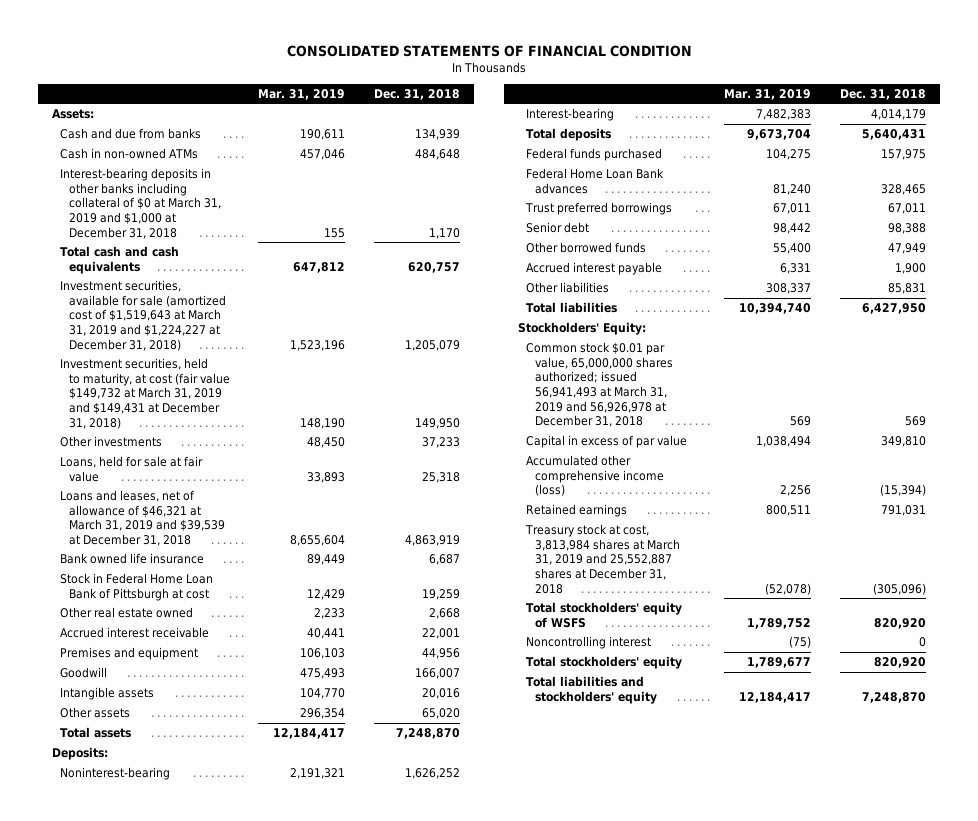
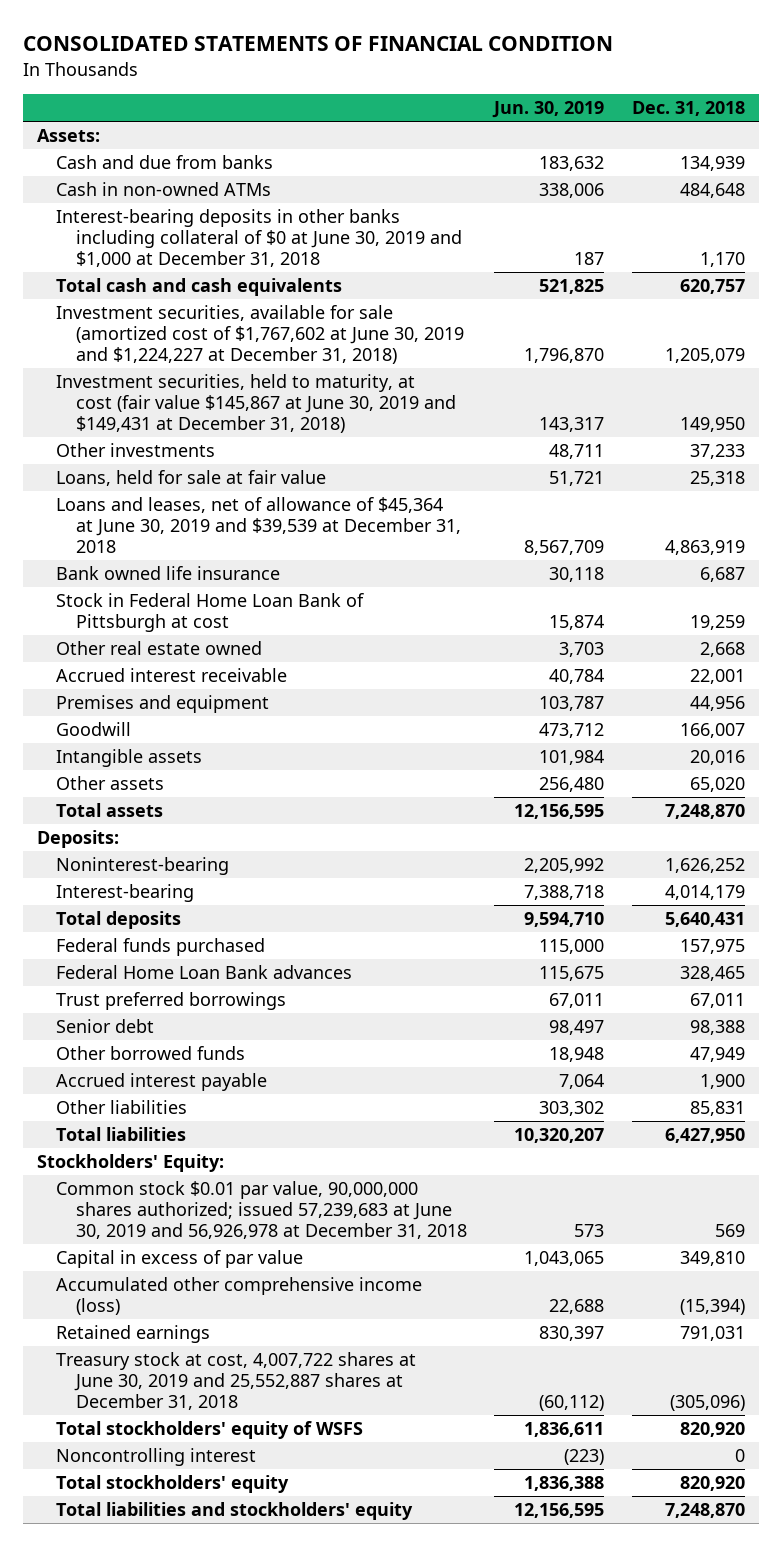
- | Mar. 31, 2019 | Dec. 31, 2018
+ | Jun. 30, 2019 | Dec. 31, 2018
- Interest-bearing deposits in other banks including collateral of $0 at March 31, 2019 and $1,000 at December 31, 2018 | 155 | 1,170
+ Interest-bearing deposits in other banks including collateral of $0 at June 30, 2019 and $1,000 at December 31, 2018 | 187 | 1,170
- Investment securities, available for sale (amortized cost of $1,519,643 at March 31, 2019 and $1,224,227 at December 31, 2018) | 1,523,196 | 1,205,079
- Investment securities, held to maturity, at cost (fair value $149,732 at March 31, 2019 and $149,431 at December 31, 2018) | 148,190 | 149,950
+ Investment securities, available for sale (amortized cost of $1,767,602 at June 30, 2019 and $1,224,227 at December 31, 2018) | 1,796,870 | 1,205,079
+ Investment securities, held to maturity, at cost (fair value $145,867 at June 30, 2019 and $149,431 at December 31, 2018) | 143,317 | 149,950
- Loans and leases, net of allowance of $46,321 at March 31, 2019 and $39,539 at December 31, 2018 | 8,655,604 | 4,863,919
+ Loans and leases, net of allowance of $45,364 at June 30, 2019 and $39,539 at December 31, 2018 | 8,567,709 | 4,863,919
- Common stock $0.01 par value, 65,000,000 shares authorized; issued 56,941,493 at March 31, 2019 and 56,926,978 at December 31, 2018 | 569 | 569
+ Common stock $0.01 par value, 90,000,000 shares authorized; issued 57,239,683 at June 30, 2019 and 56,926,978 at December 31, 2018 | 573 | 569
- Treasury stock at cost, 3,813,984 shares at March 31, 2019 and 25,552,887 shares at December 31, 2018 | (52,078) | (305,096)
+ Treasury stock at cost, 4,007,722 shares at June 30, 2019 and 25,552,887 shares at December 31, 2018 | (60,112) | (305,096)

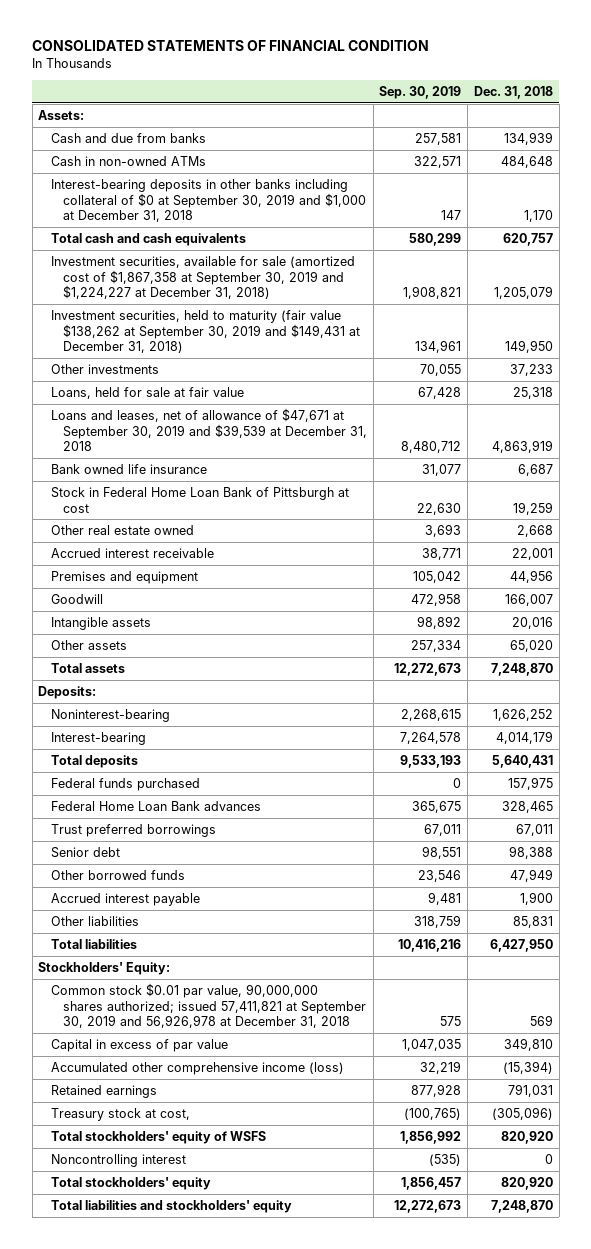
- | Jun. 30, 2019 | Dec. 31, 2018
+ | Sep. 30, 2019 | Dec. 31, 2018
- Interest-bearing deposits in other banks including collateral of $0 at June 30, 2019 and $1,000 at December 31, 2018 | 187 | 1,170
+ Interest-bearing deposits in other banks including collateral of $0 at September 30, 2019 and $1,000 at December 31, 2018 | 147 | 1,170
- Investment securities, available for sale (amortized cost of $1,767,602 at June 30, 2019 and $1,224,227 at December 31, 2018) | 1,796,870 | 1,205,079
- Investment securities, held to maturity, at cost (fair value $145,867 at June 30, 2019 and $149,431 at December 31, 2018) | 143,317 | 149,950
+ Investment securities, available for sale (amortized cost of $1,867,358 at September 30, 2019 and $1,224,227 at December 31, 2018) | 1,908,821 | 1,205,079
+ Investment securities, held to maturity (fair value $138,262 at September 30, 2019 and $149,431 at December 31, 2018) | 134,961 | 149,950
- Loans and leases, net of allowance of $45,364 at June 30, 2019 and $39,539 at December 31, 2018 | 8,567,709 | 4,863,919
+ Loans and leases, net of allowance of $47,671 at September 30, 2019 and $39,539 at December 31, 2018 | 8,480,712 | 4,863,919
- Common stock $0.01 par value, 90,000,000 shares authorized; issued 57,239,683 at June 30, 2019 and 56,926,978 at December 31, 2018 | 573 | 569
+ Common stock $0.01 par value, 90,000,000 shares authorized; issued 57,411,821 at September 30, 2019 and 56,926,978 at December 31, 2018 | 575 | 569
- Treasury stock at cost, 4,007,722 shares at June 30, 2019 and 25,552,887 shares at December 31, 2018 | (60,112) | (305,096)
+ Treasury stock at cost, | (100,765) | (305,096)

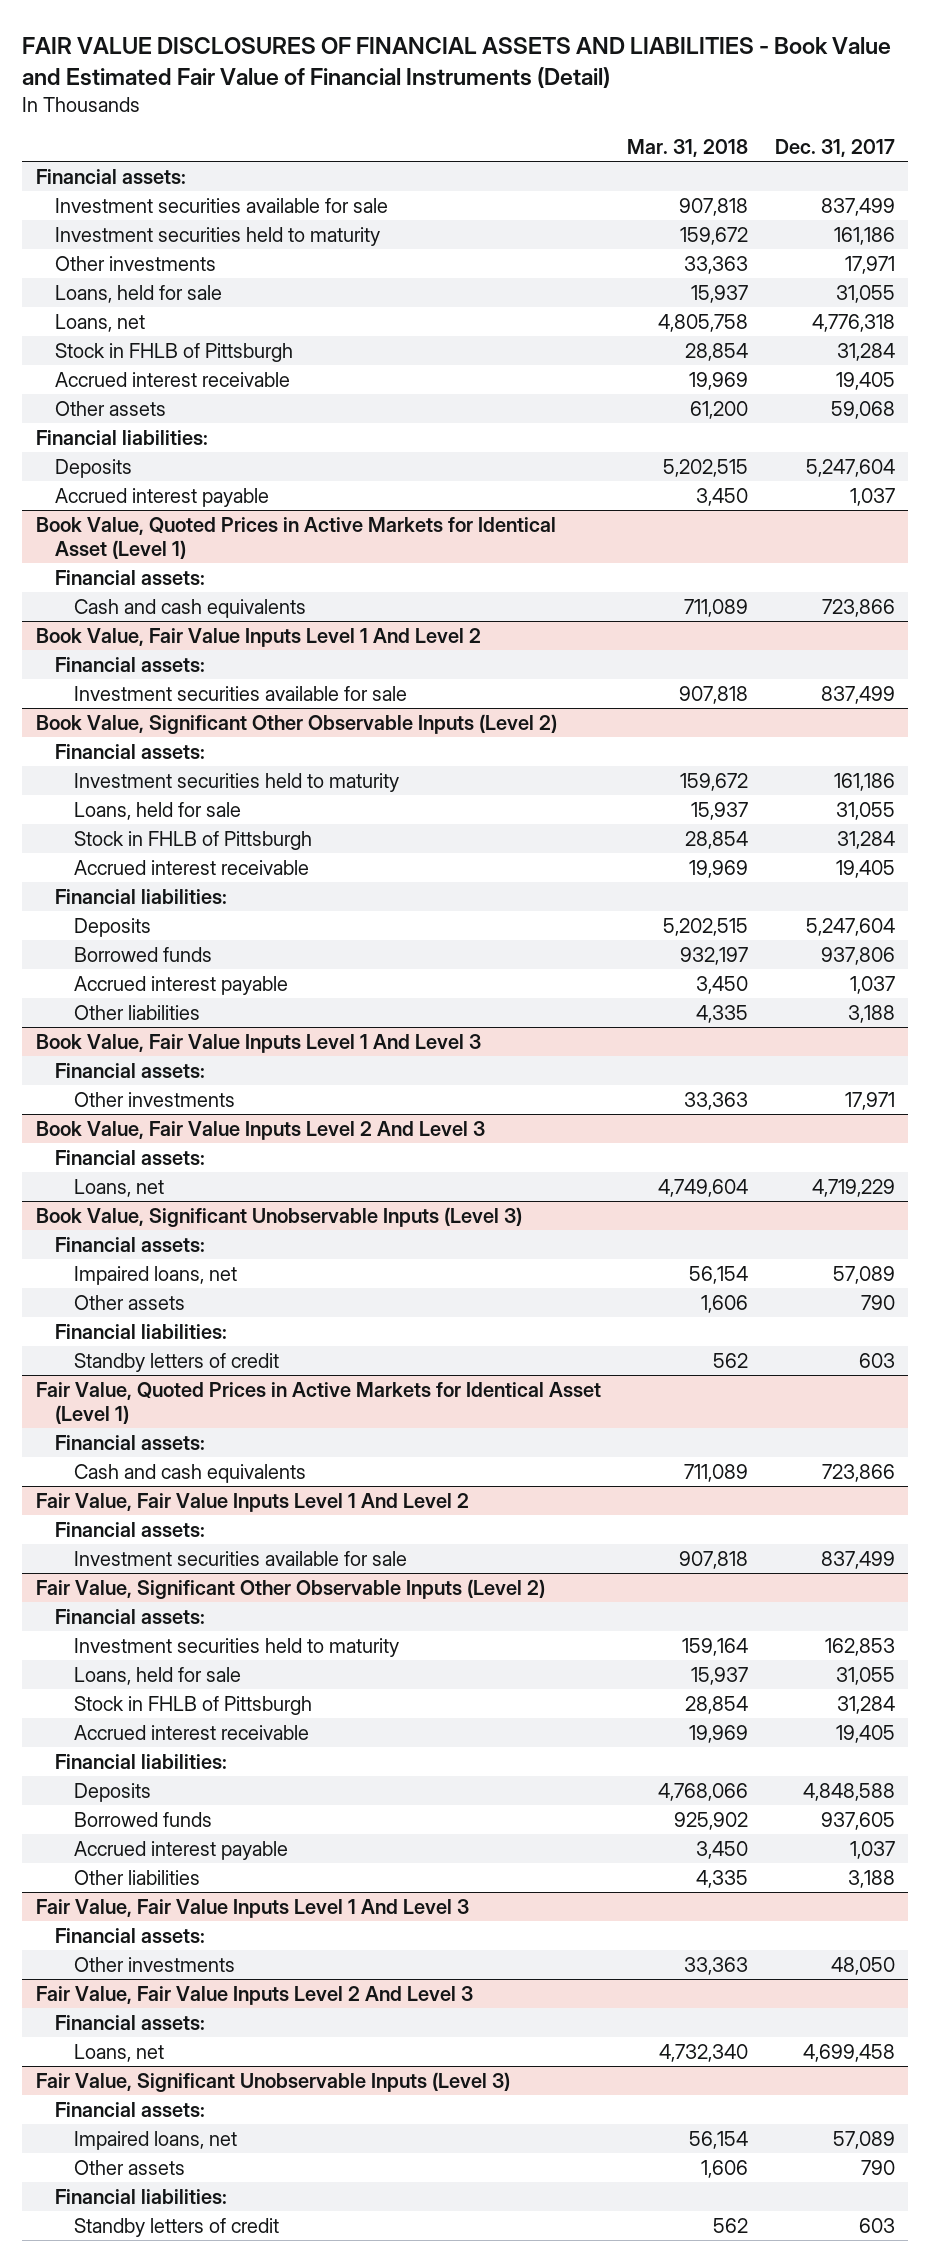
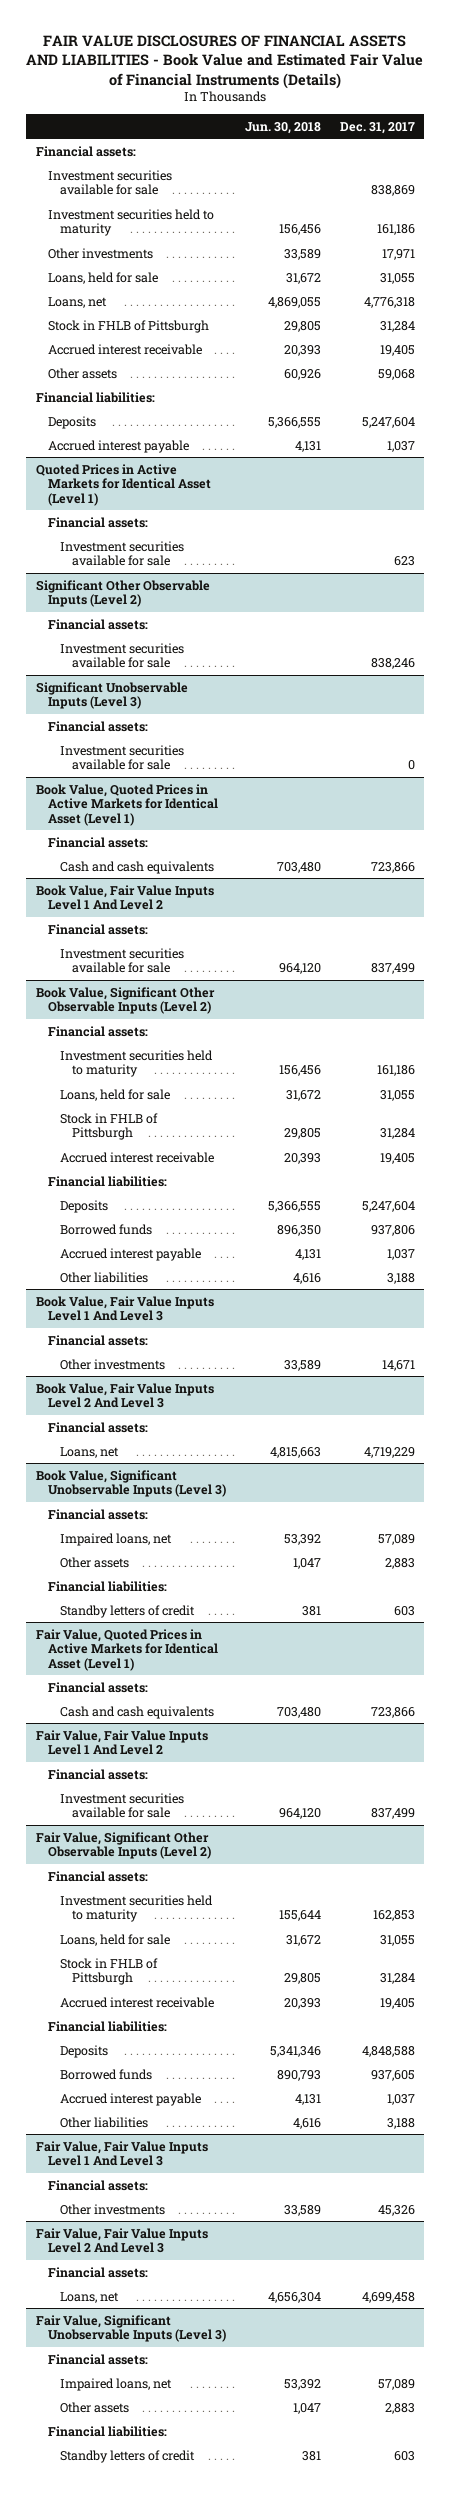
- FAIR VALUE DISCLOSURES OF FINANCIAL ASSETS AND LIABILITIES - Book Value and Estimated Fair Value of Financial Instruments (Detail)
+ FAIR VALUE DISCLOSURES OF FINANCIAL ASSETS AND LIABILITIES - Book Value and Estimated Fair Value of Financial Instruments (Details)
- | Mar. 31, 2018 | Dec. 31, 2017
+ | Jun. 30, 2018 | Dec. 31, 2017
- Investment securities available for sale | 907,818 | 837,499
+ Investment securities available for sale | | 838,869
+ Quoted Prices in Active Markets for Identical Asset (Level 1)
+ Financial assets:
+ Investment securities available for sale | | 623
+ Significant Other Observable Inputs (Level 2)
+ Financial assets:
+ Investment securities available for sale | | 838,246
+ Significant Unobservable Inputs (Level 3)
+ Financial assets:
+ Investment securities available for sale | | 0
@ Book Value, Fair Value Inputs Level 1 And Level 3
- Other investments | 33,363 | 17,971
+ Other investments | 33,589 | 14,671
@ Book Value, Significant Unobservable Inputs (Level 3)
- Other assets | 1,606 | 790
+ Other assets | 1,047 | 2,883
@ Fair Value, Fair Value Inputs Level 1 And Level 3
- Other investments | 33,363 | 48,050
+ Other investments | 33,589 | 45,326
@ Fair Value, Significant Unobservable Inputs (Level 3)
- Other assets | 1,606 | 790
+ Other assets | 1,047 | 2,883

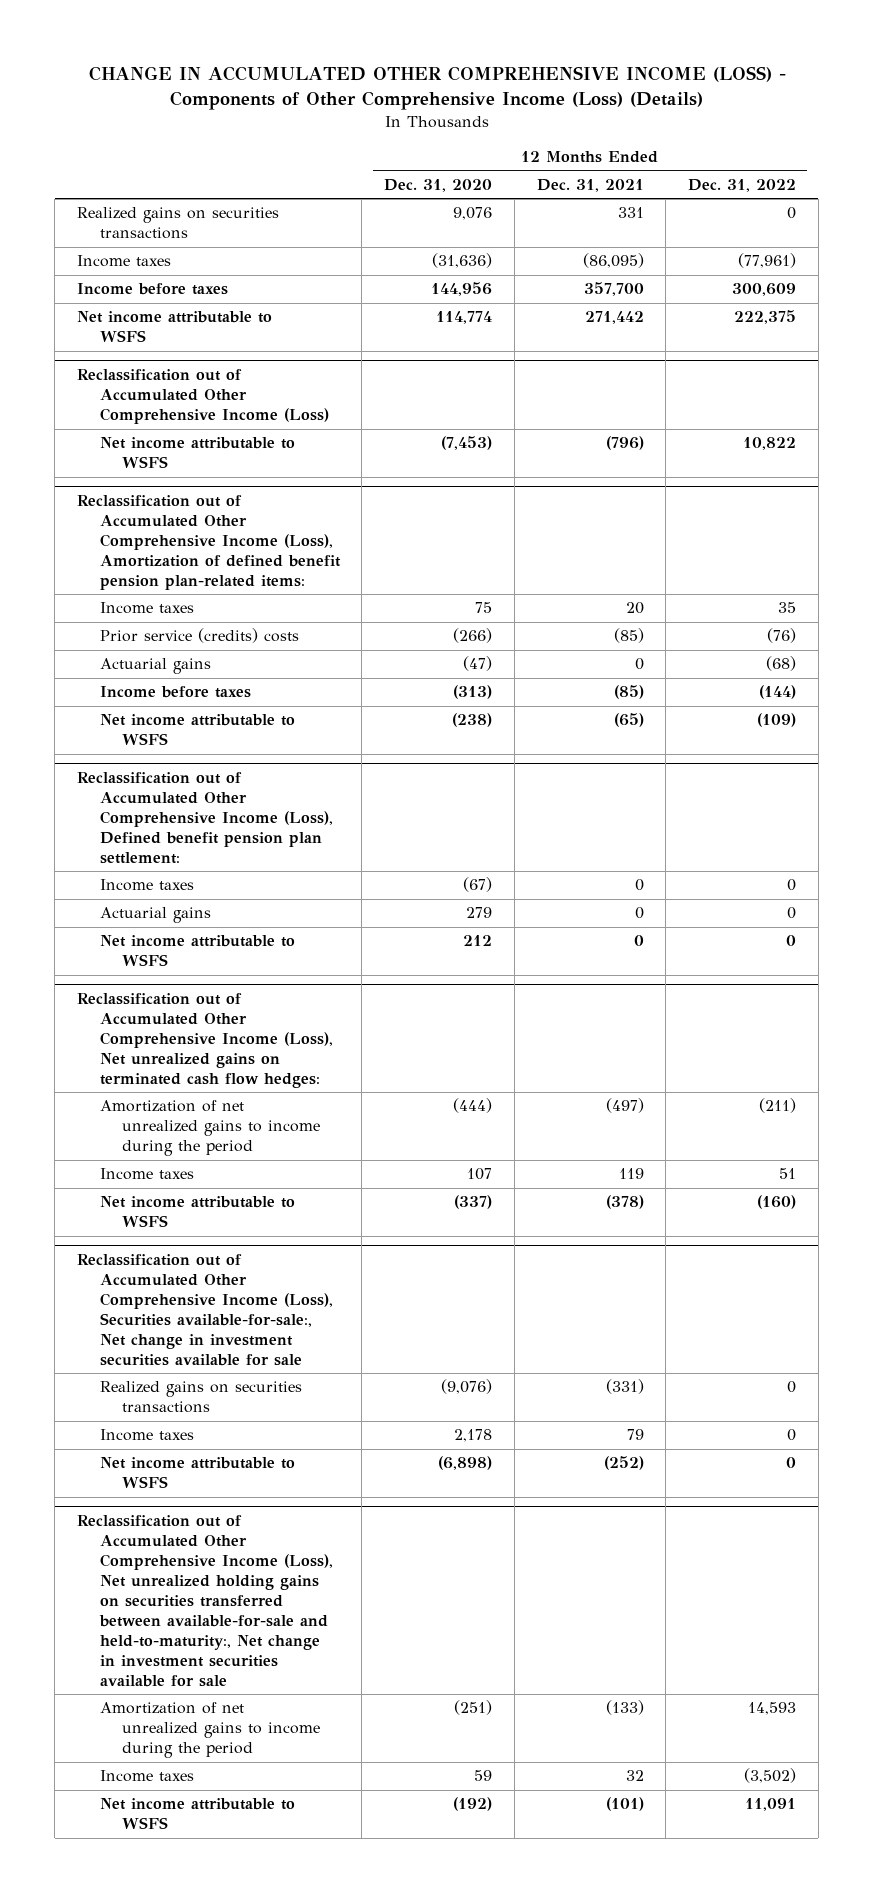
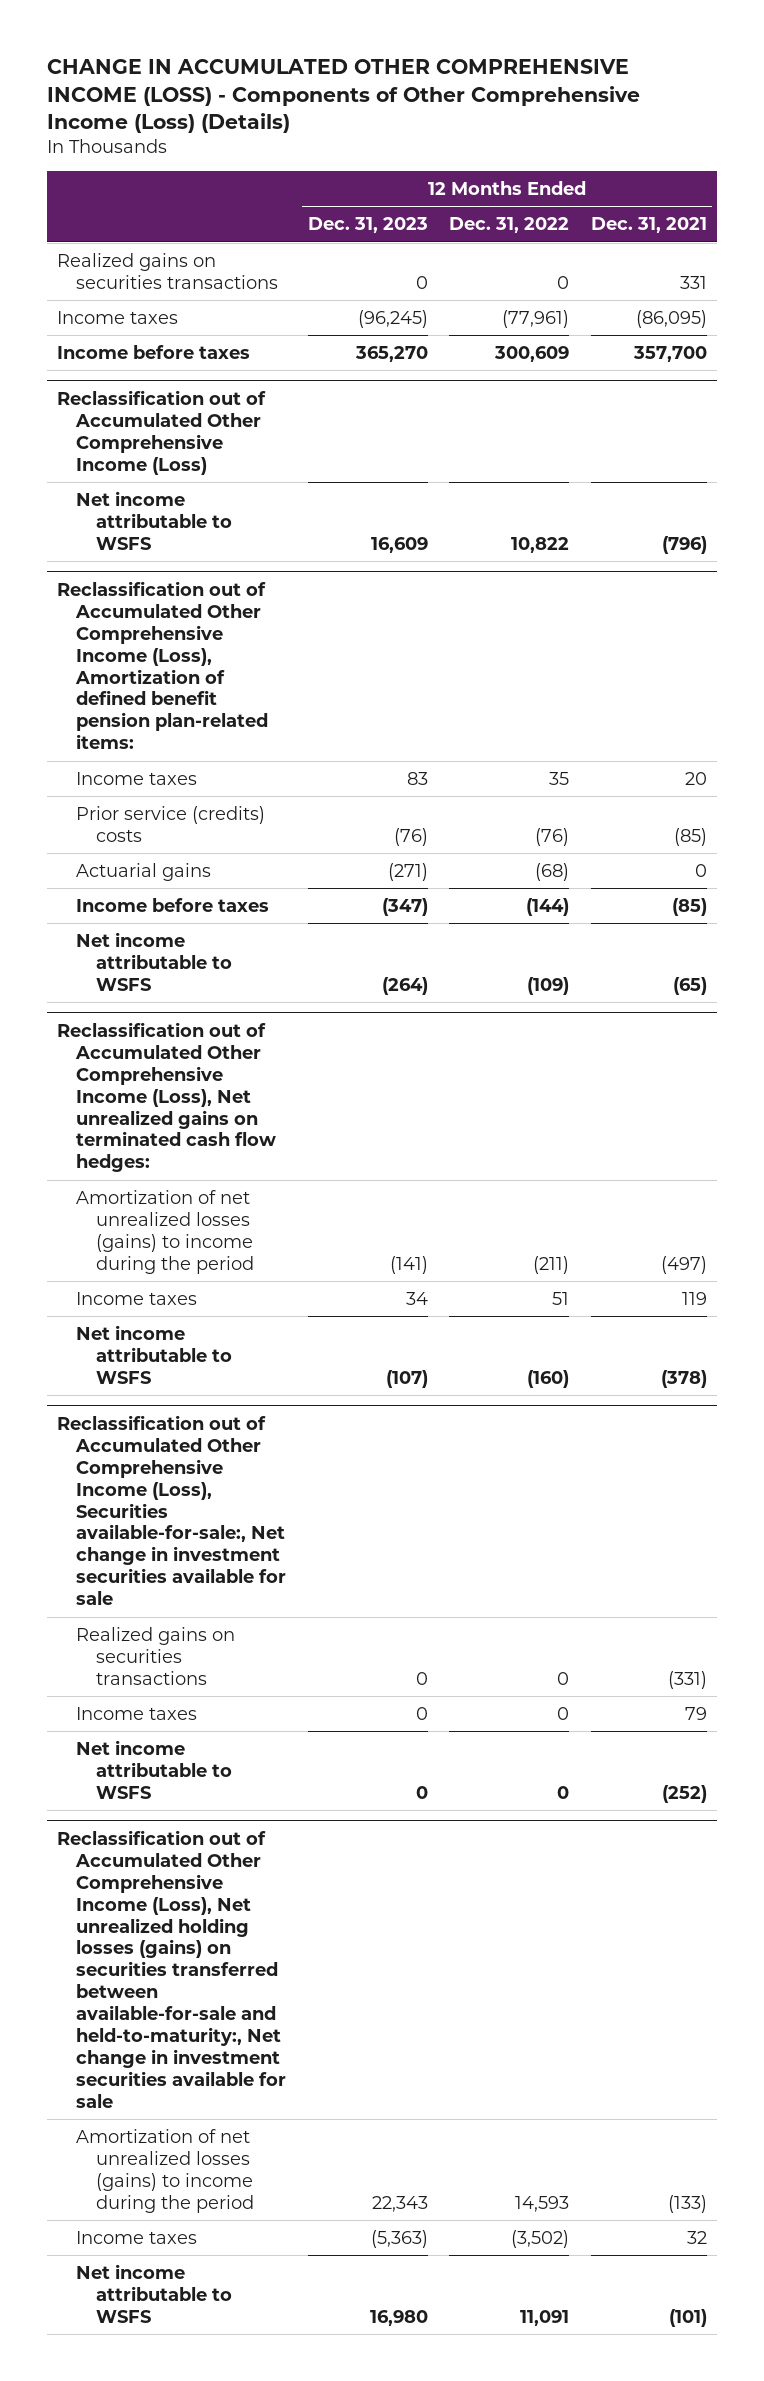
- | 12 Months Ended Dec. 31, 2020 | 12 Months Ended Dec. 31, 2021 | 12 Months Ended Dec. 31, 2022
+ | 12 Months Ended Dec. 31, 2023 | 12 Months Ended Dec. 31, 2022 | 12 Months Ended Dec. 31, 2021
- Net income attributable to WSFS | 114,774 | 271,442 | 222,375
- Reclassification out of Accumulated Other Comprehensive Income (Loss), Defined benefit pension plan settlement:
- Income taxes | (67) | 0 | 0
- Actuarial gains | 279 | 0 | 0
- Net income attributable to WSFS | 212 | 0 | 0
@ Reclassification out of Accumulated Other Comprehensive Income (Loss), Net unrealized gains on terminated cash flow hedges:
- Amortization of net unrealized gains to income during the period | (444) | (497) | (211)
+ Amortization of net unrealized losses (gains) to income during the period | (141) | (211) | (497)
- Reclassification out of Accumulated Other Comprehensive Income (Loss), Net unrealized holding gains on securities transferred between available-for-sale and held-to-maturity:, Net change in investment securities available for sale
- Amortization of net unrealized gains to income during the period | (251) | (133) | 14,593
+ Reclassification out of Accumulated Other Comprehensive Income (Loss), Net unrealized holding losses (gains) on securities transferred between available-for-sale and held-to-maturity:, Net change in investment securities available for sale
+ Amortization of net unrealized losses (gains) to income during the period | 22,343 | 14,593 | (133)

